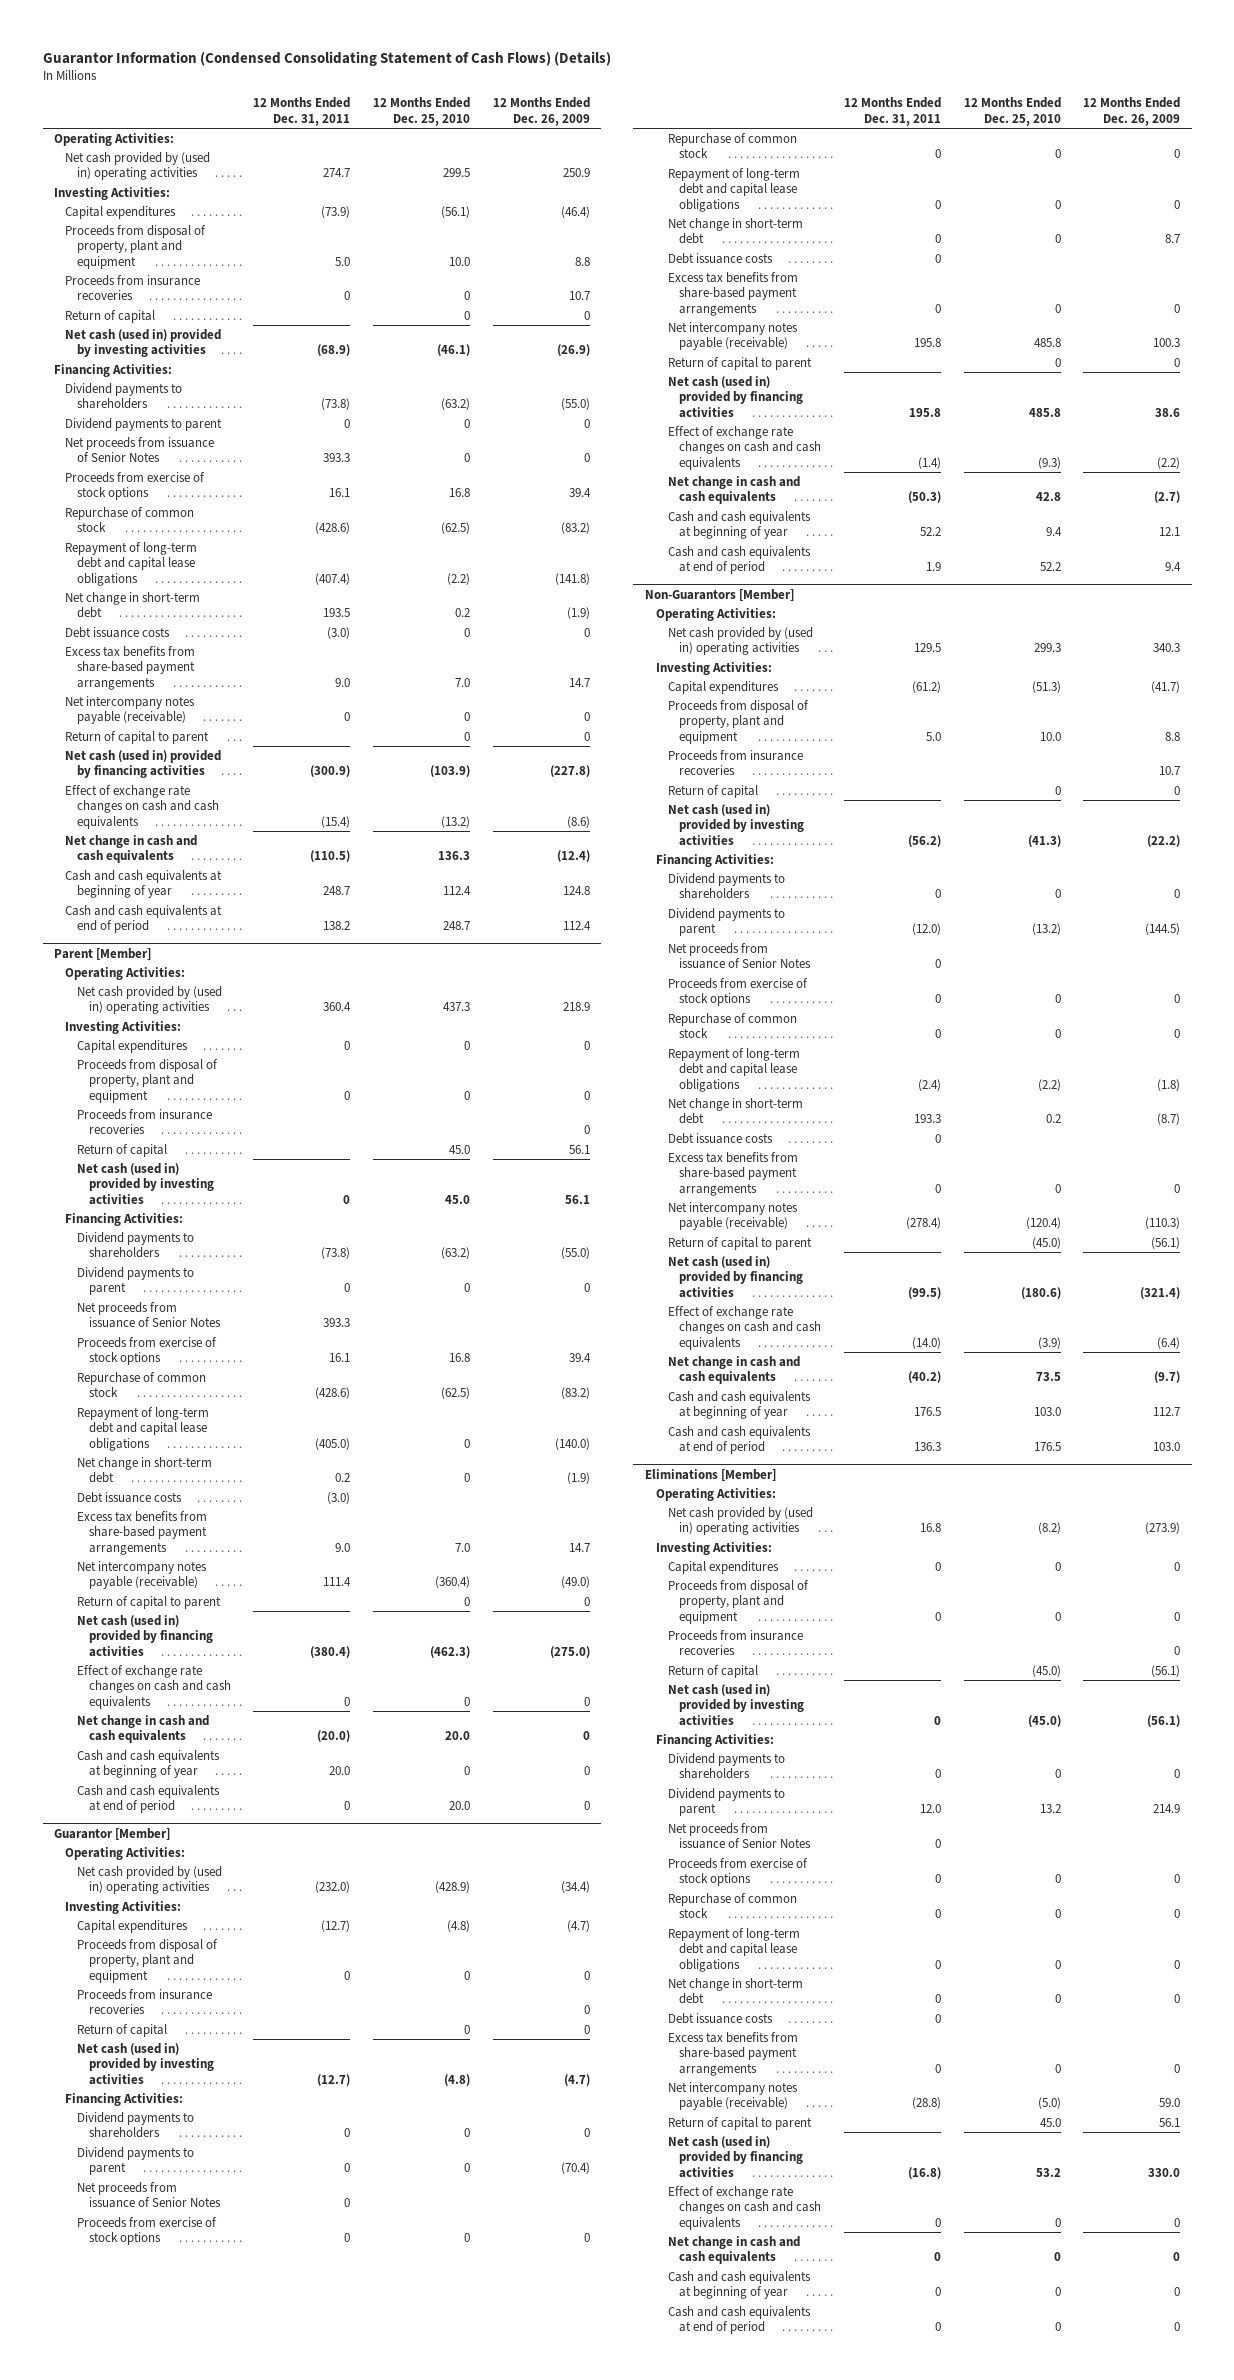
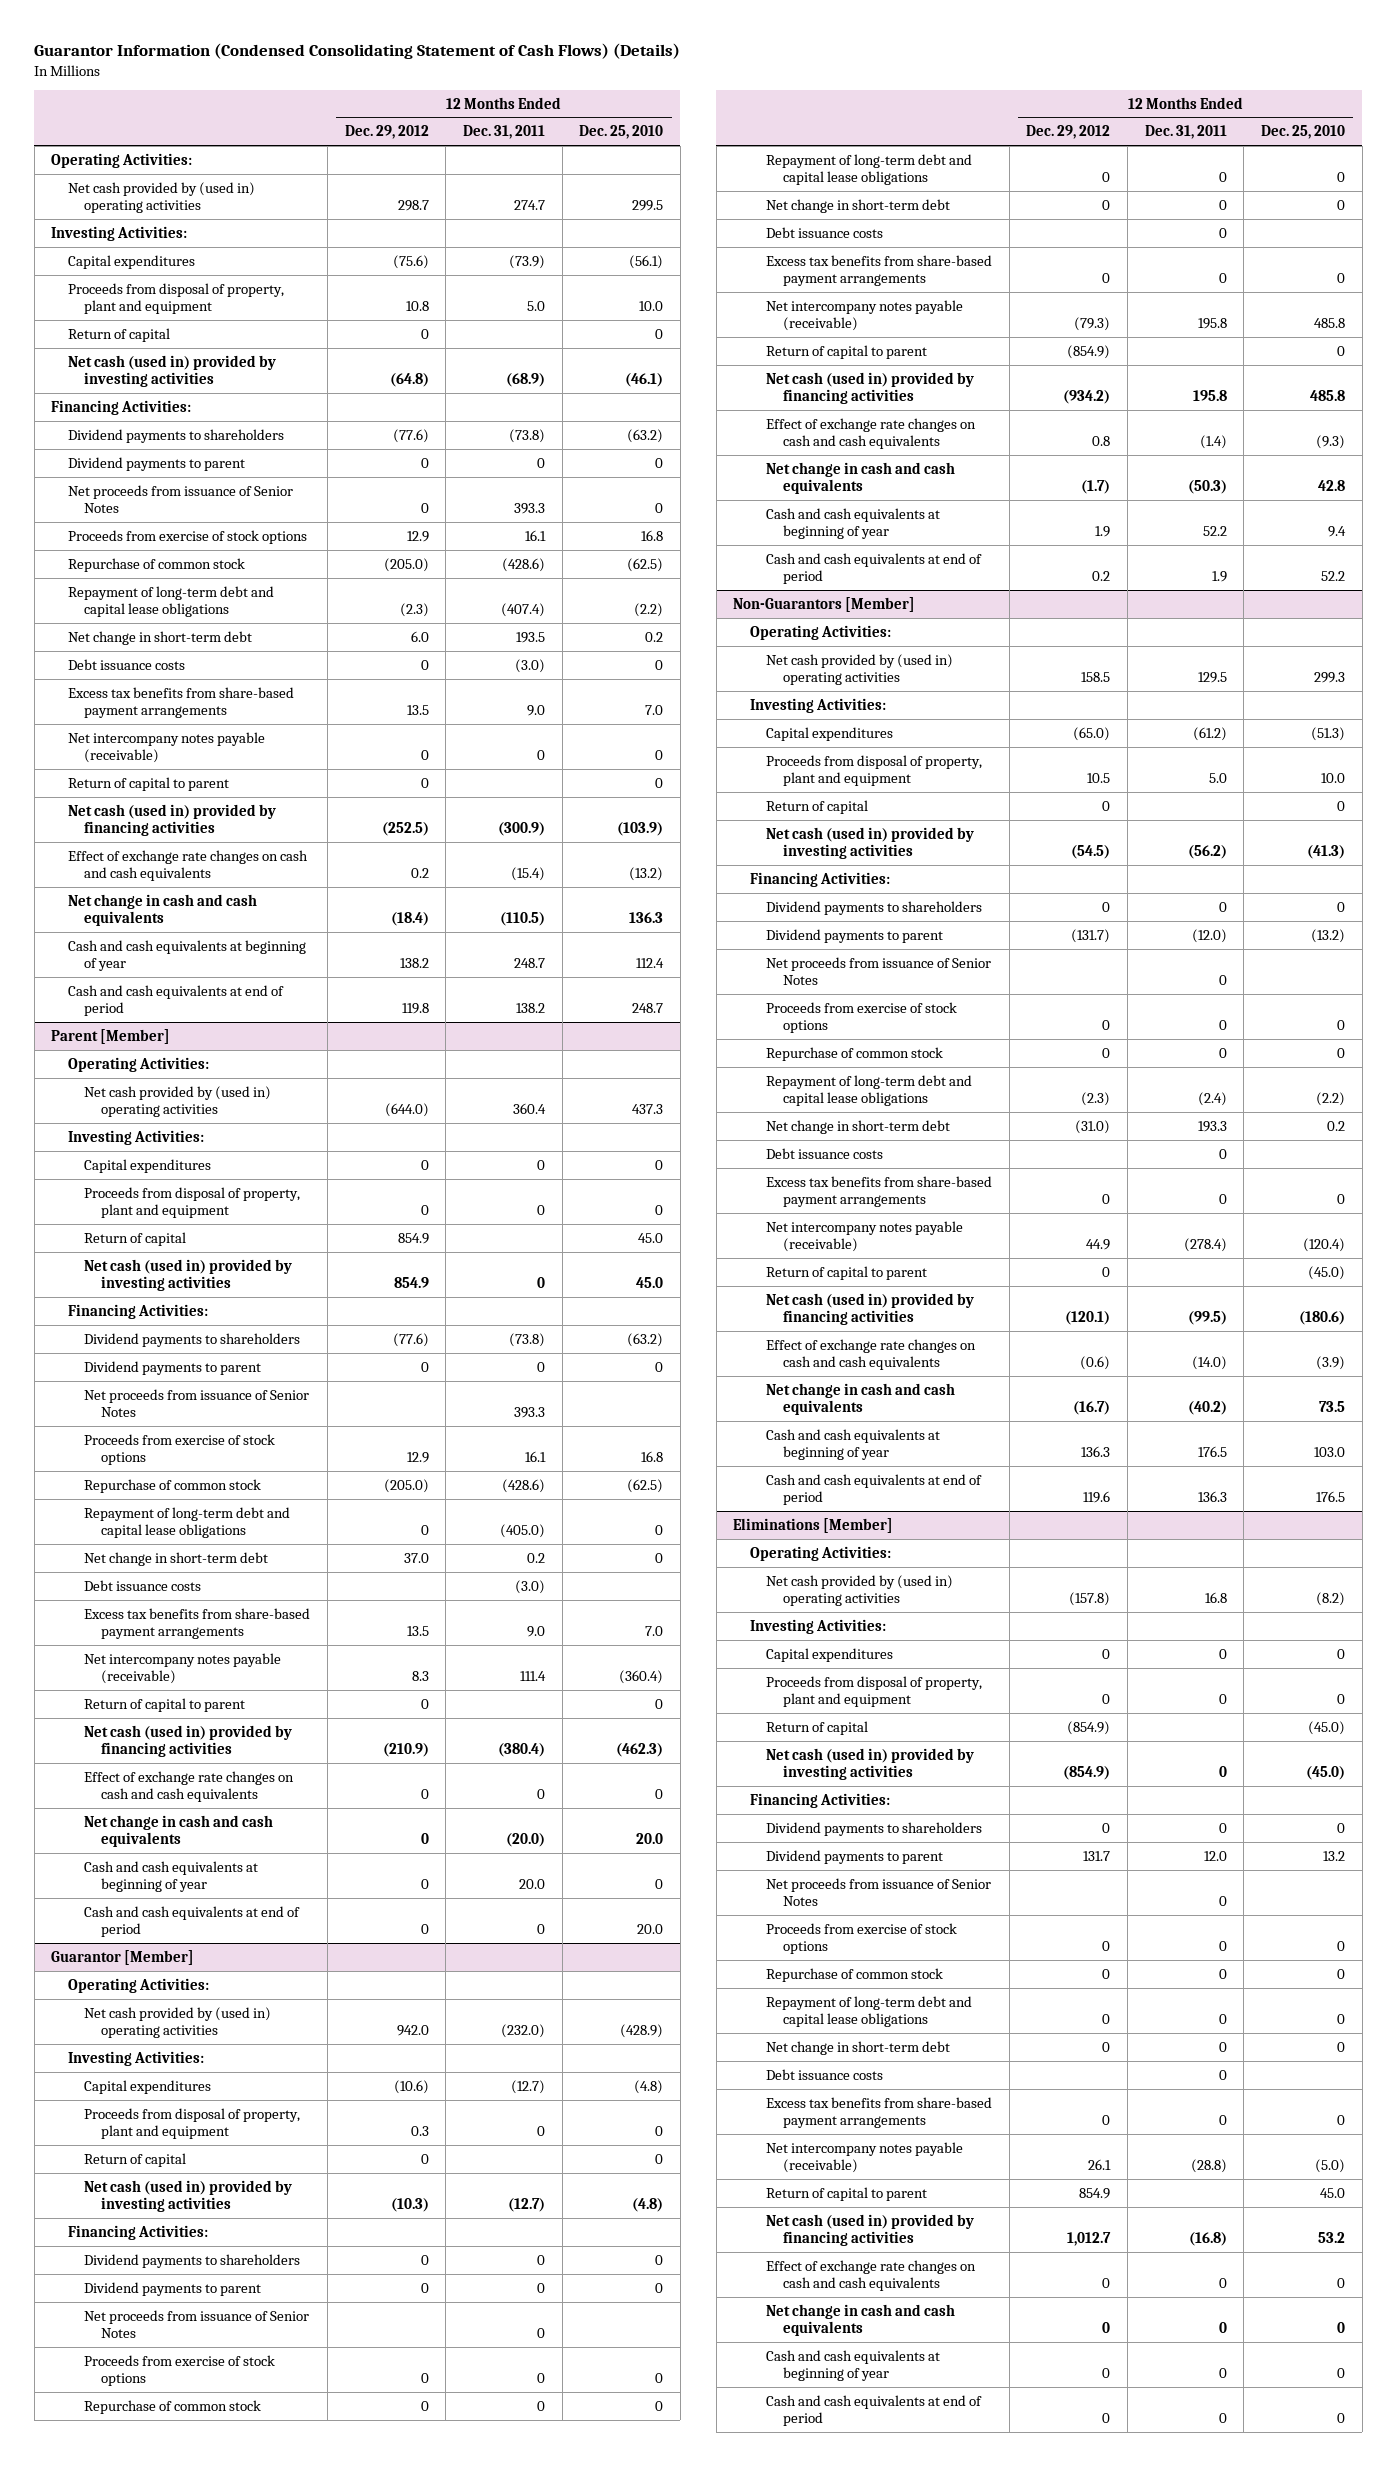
- | 12 Months Ended Dec. 31, 2011 | 12 Months Ended Dec. 25, 2010 | 12 Months Ended Dec. 26, 2009
+ | 12 Months Ended Dec. 29, 2012 | 12 Months Ended Dec. 31, 2011 | 12 Months Ended Dec. 25, 2010
- Proceeds from insurance recoveries | 0 | 0 | 10.7
@ Parent [Member]
- Proceeds from insurance recoveries | | | 0
@ Guarantor [Member]
- Proceeds from insurance recoveries | | | 0
@ Non-Guarantors [Member]
- Proceeds from insurance recoveries | | | 10.7
@ Eliminations [Member]
- Proceeds from insurance recoveries | | | 0

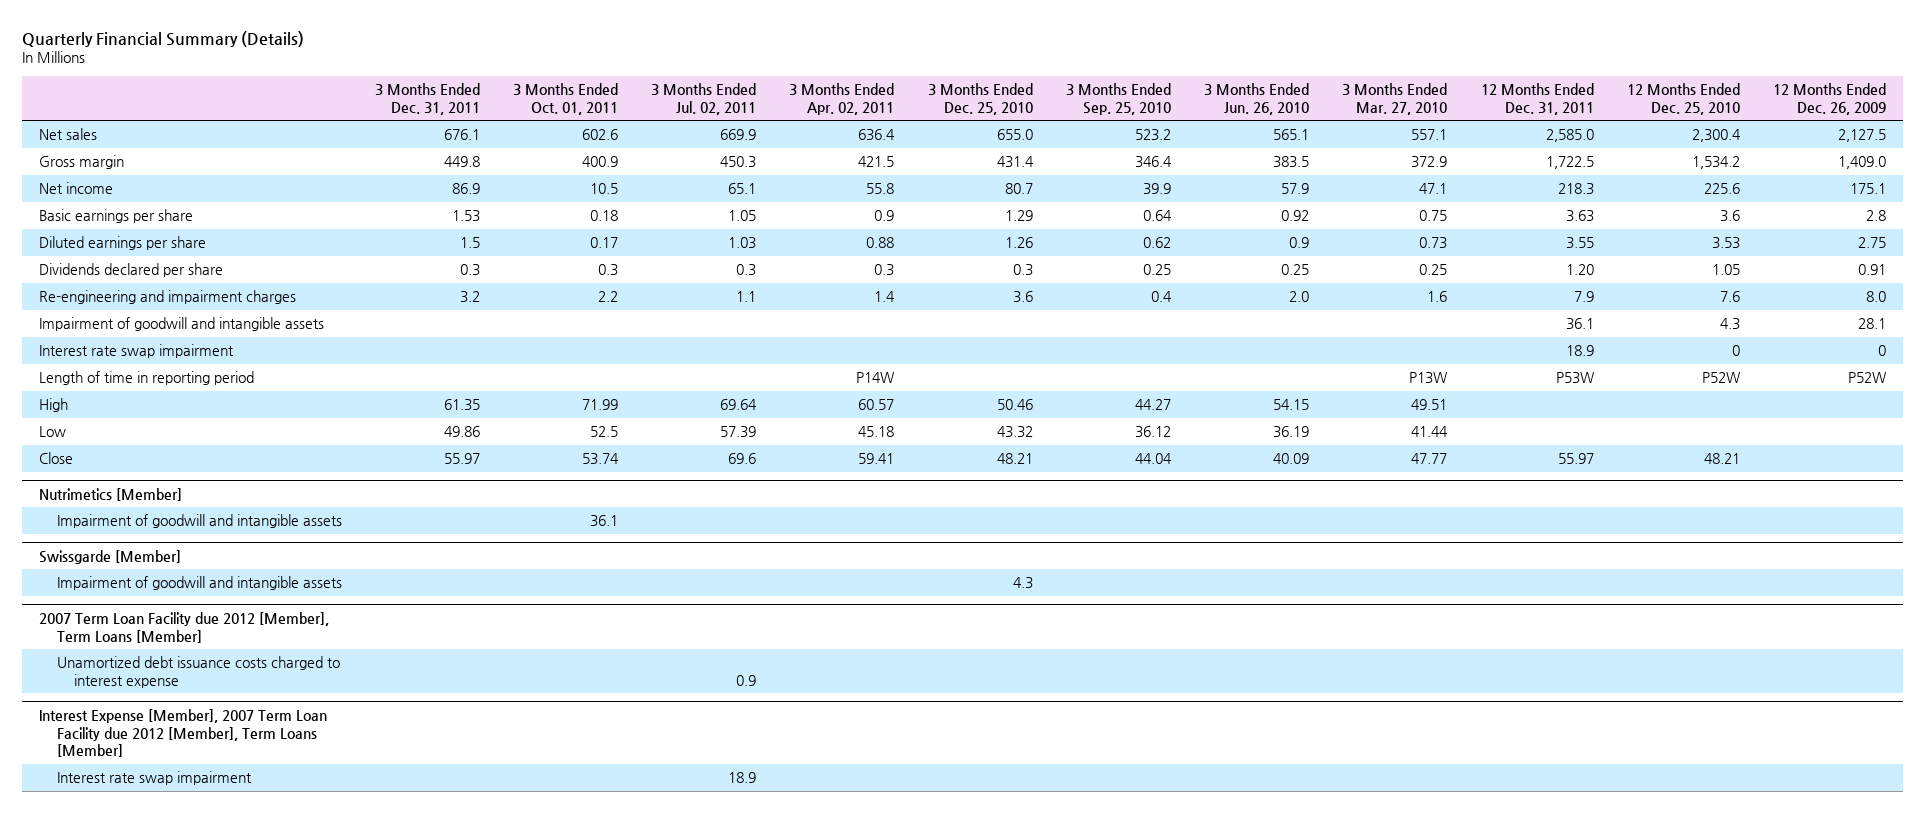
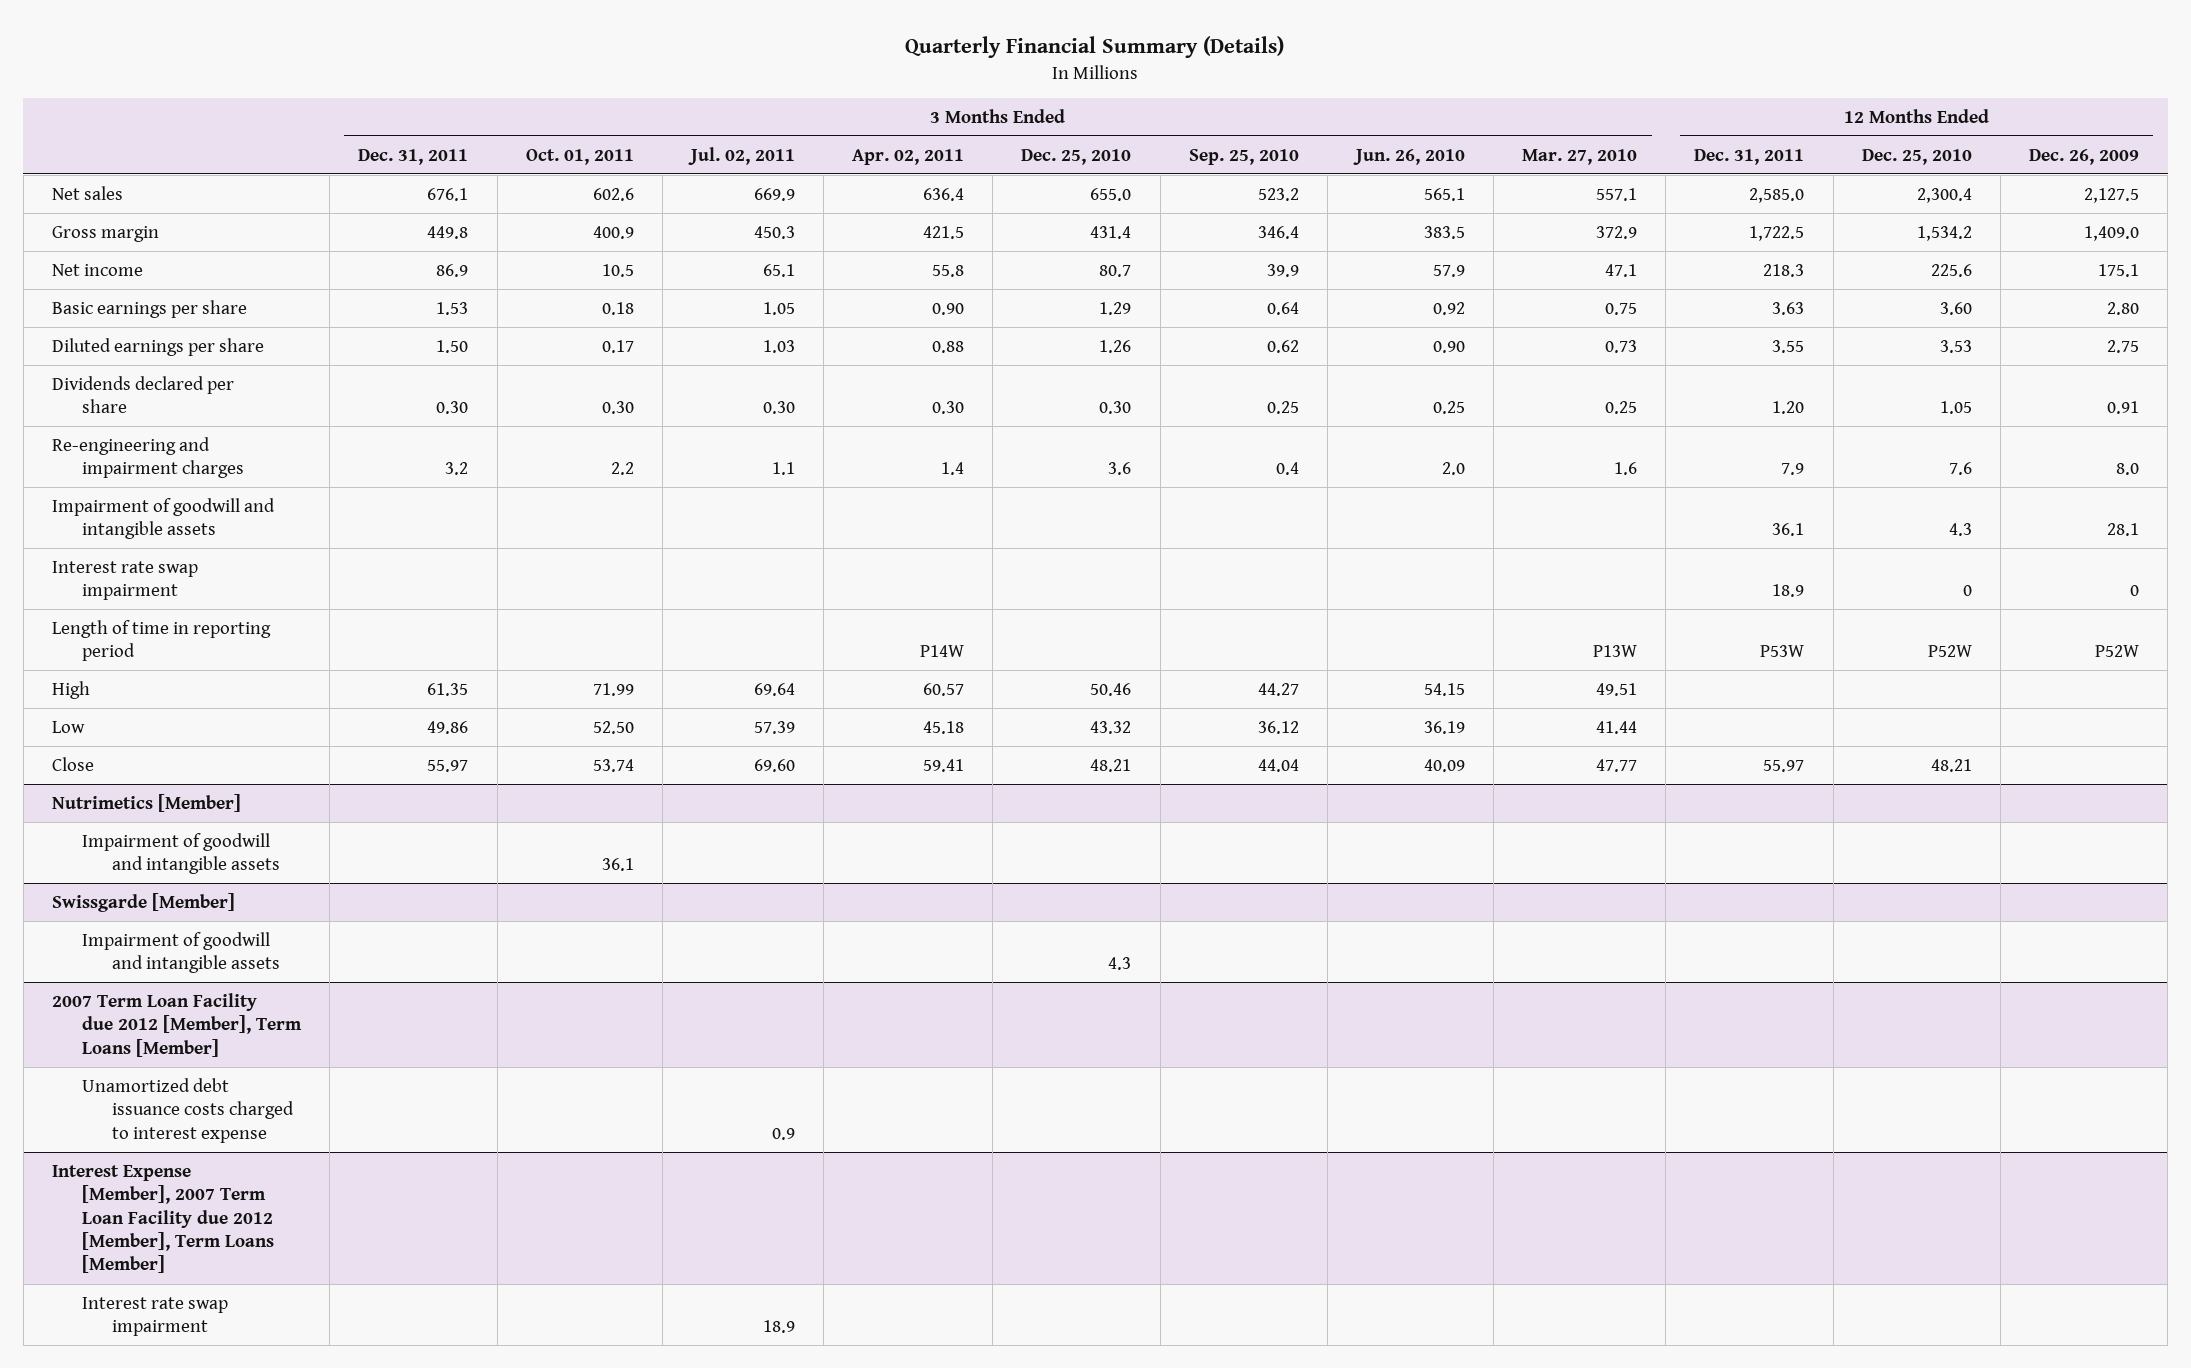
- Basic earnings per share | 1.53 | 0.18 | 1.05 | 0.9 | 1.29 | 0.64 | 0.92 | 0.75 | 3.63 | 3.6 | 2.8
- Diluted earnings per share | 1.5 | 0.17 | 1.03 | 0.88 | 1.26 | 0.62 | 0.9 | 0.73 | 3.55 | 3.53 | 2.75
- Dividends declared per share | 0.3 | 0.3 | 0.3 | 0.3 | 0.3 | 0.25 | 0.25 | 0.25 | 1.20 | 1.05 | 0.91
+ Basic earnings per share | 1.53 | 0.18 | 1.05 | 0.90 | 1.29 | 0.64 | 0.92 | 0.75 | 3.63 | 3.60 | 2.80
+ Diluted earnings per share | 1.50 | 0.17 | 1.03 | 0.88 | 1.26 | 0.62 | 0.90 | 0.73 | 3.55 | 3.53 | 2.75
+ Dividends declared per share | 0.30 | 0.30 | 0.30 | 0.30 | 0.30 | 0.25 | 0.25 | 0.25 | 1.20 | 1.05 | 0.91
- Low | 49.86 | 52.5 | 57.39 | 45.18 | 43.32 | 36.12 | 36.19 | 41.44 | | |
- Close | 55.97 | 53.74 | 69.6 | 59.41 | 48.21 | 44.04 | 40.09 | 47.77 | 55.97 | 48.21 |
+ Low | 49.86 | 52.50 | 57.39 | 45.18 | 43.32 | 36.12 | 36.19 | 41.44 | | |
+ Close | 55.97 | 53.74 | 69.60 | 59.41 | 48.21 | 44.04 | 40.09 | 47.77 | 55.97 | 48.21 |

